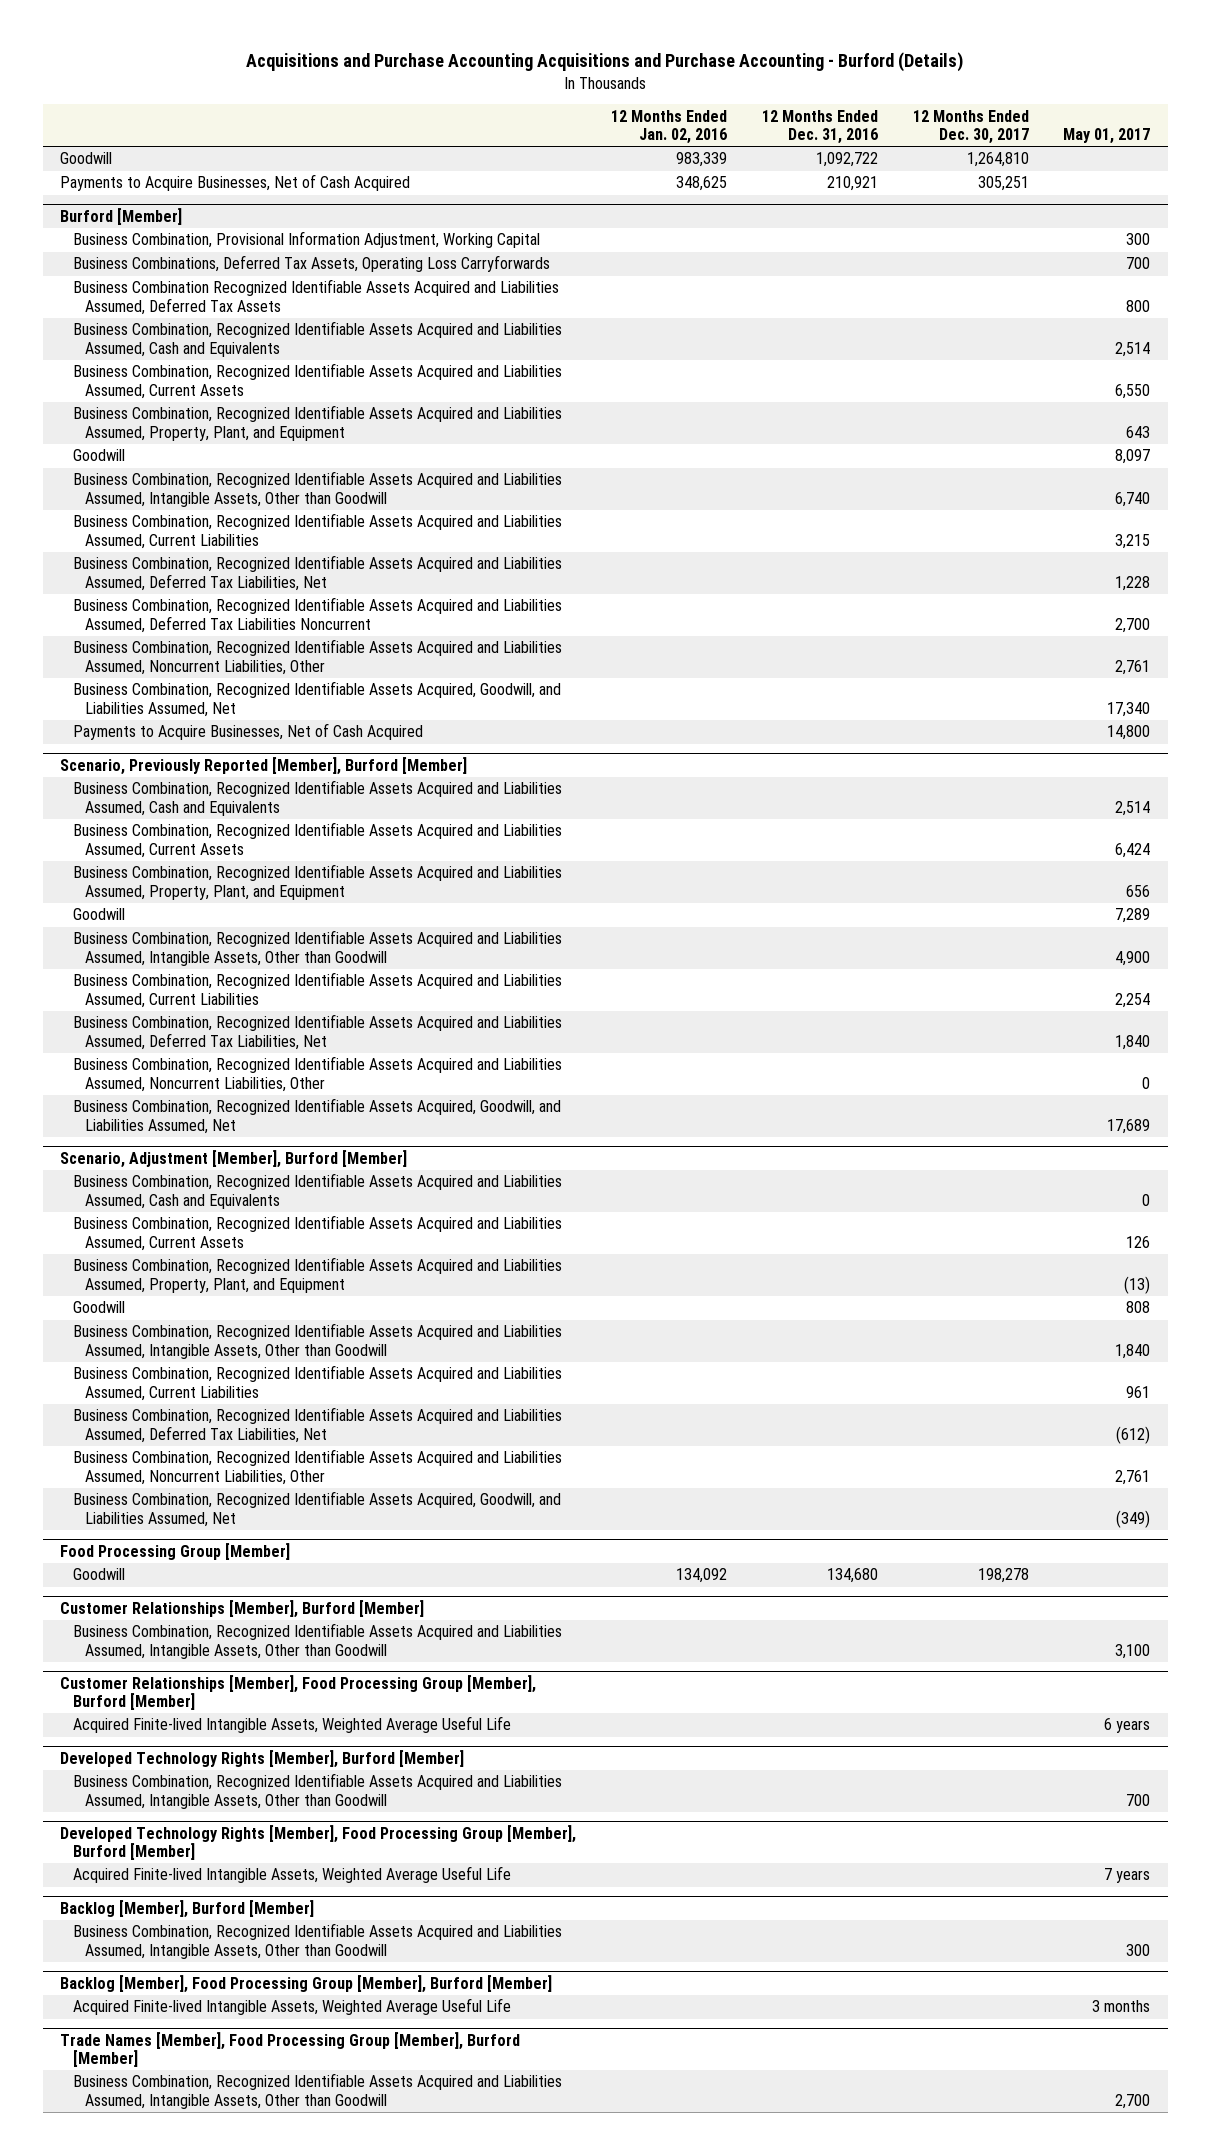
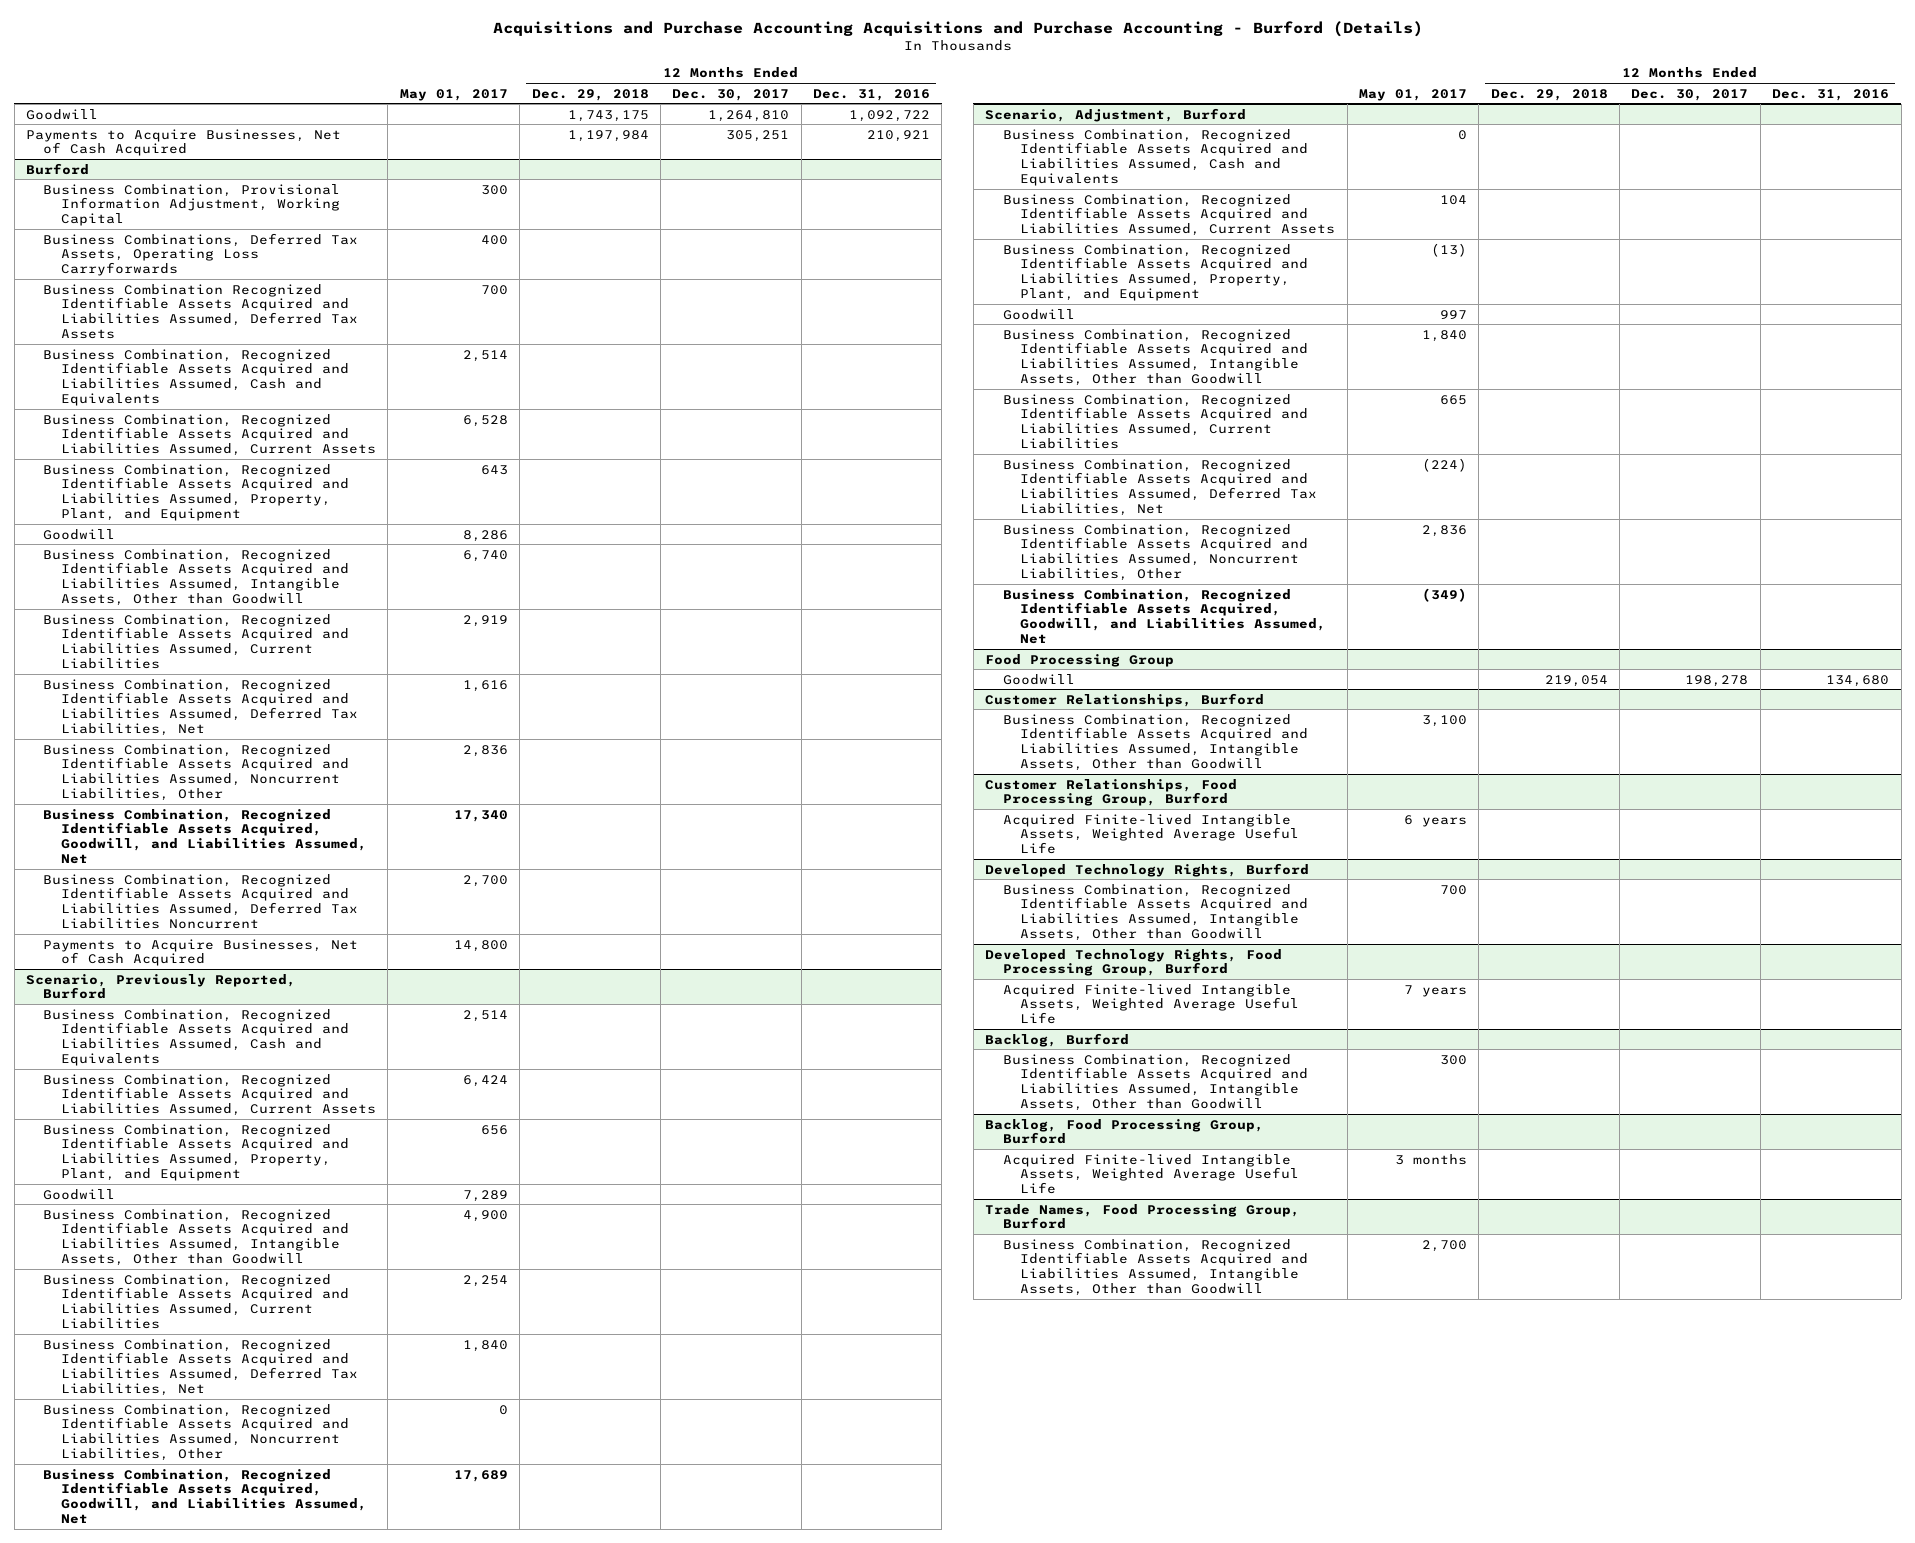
- | 12 Months Ended Jan. 02, 2016 | 12 Months Ended Dec. 31, 2016 | 12 Months Ended Dec. 30, 2017 | May 01, 2017
+ | May 01, 2017 | 12 Months Ended Dec. 29, 2018 | 12 Months Ended Dec. 30, 2017 | 12 Months Ended Dec. 31, 2016
- Burford [Member]
+ Burford
- Business Combinations, Deferred Tax Assets, Operating Loss Carryforwards | | | | 700
- Business Combination Recognized Identifiable Assets Acquired and Liabilities Assumed, Deferred Tax Assets | | | | 800
+ Business Combinations, Deferred Tax Assets, Operating Loss Carryforwards | 400 | | |
+ Business Combination Recognized Identifiable Assets Acquired and Liabilities Assumed, Deferred Tax Assets | 700 | | |
- Business Combination, Recognized Identifiable Assets Acquired and Liabilities Assumed, Current Assets | | | | 6,550
+ Business Combination, Recognized Identifiable Assets Acquired and Liabilities Assumed, Current Assets | 6,528 | | |
- Goodwill | | | | 8,097
+ Goodwill | 8,286 | | |
- Business Combination, Recognized Identifiable Assets Acquired and Liabilities Assumed, Current Liabilities | | | | 3,215
- Business Combination, Recognized Identifiable Assets Acquired and Liabilities Assumed, Deferred Tax Liabilities, Net | | | | 1,228
- Business Combination, Recognized Identifiable Assets Acquired and Liabilities Assumed, Deferred Tax Liabilities Noncurrent | | | | 2,700
- Business Combination, Recognized Identifiable Assets Acquired and Liabilities Assumed, Noncurrent Liabilities, Other | | | | 2,761
+ Business Combination, Recognized Identifiable Assets Acquired and Liabilities Assumed, Current Liabilities | 2,919 | | |
+ Business Combination, Recognized Identifiable Assets Acquired and Liabilities Assumed, Deferred Tax Liabilities, Net | 1,616 | | |
+ Business Combination, Recognized Identifiable Assets Acquired and Liabilities Assumed, Noncurrent Liabilities, Other | 2,836 | | |
+ Business Combination, Recognized Identifiable Assets Acquired and Liabilities Assumed, Deferred Tax Liabilities Noncurrent | 2,700 | | |
- Scenario, Previously Reported [Member], Burford [Member]
+ Scenario, Previously Reported, Burford
- Scenario, Adjustment [Member], Burford [Member]
+ Scenario, Adjustment, Burford
- Business Combination, Recognized Identifiable Assets Acquired and Liabilities Assumed, Current Assets | | | | 126
+ Business Combination, Recognized Identifiable Assets Acquired and Liabilities Assumed, Current Assets | 104 | | |
- Goodwill | | | | 808
+ Goodwill | 997 | | |
- Business Combination, Recognized Identifiable Assets Acquired and Liabilities Assumed, Current Liabilities | | | | 961
- Business Combination, Recognized Identifiable Assets Acquired and Liabilities Assumed, Deferred Tax Liabilities, Net | | | | (612)
- Business Combination, Recognized Identifiable Assets Acquired and Liabilities Assumed, Noncurrent Liabilities, Other | | | | 2,761
+ Business Combination, Recognized Identifiable Assets Acquired and Liabilities Assumed, Current Liabilities | 665 | | |
+ Business Combination, Recognized Identifiable Assets Acquired and Liabilities Assumed, Deferred Tax Liabilities, Net | (224) | | |
+ Business Combination, Recognized Identifiable Assets Acquired and Liabilities Assumed, Noncurrent Liabilities, Other | 2,836 | | |
- Food Processing Group [Member]
+ Food Processing Group
- Customer Relationships [Member], Burford [Member]
+ Customer Relationships, Burford
- Customer Relationships [Member], Food Processing Group [Member], Burford [Member]
+ Customer Relationships, Food Processing Group, Burford
- Developed Technology Rights [Member], Burford [Member]
+ Developed Technology Rights, Burford
- Developed Technology Rights [Member], Food Processing Group [Member], Burford [Member]
+ Developed Technology Rights, Food Processing Group, Burford
- Backlog [Member], Burford [Member]
+ Backlog, Burford
- Backlog [Member], Food Processing Group [Member], Burford [Member]
+ Backlog, Food Processing Group, Burford
- Trade Names [Member], Food Processing Group [Member], Burford [Member]
+ Trade Names, Food Processing Group, Burford

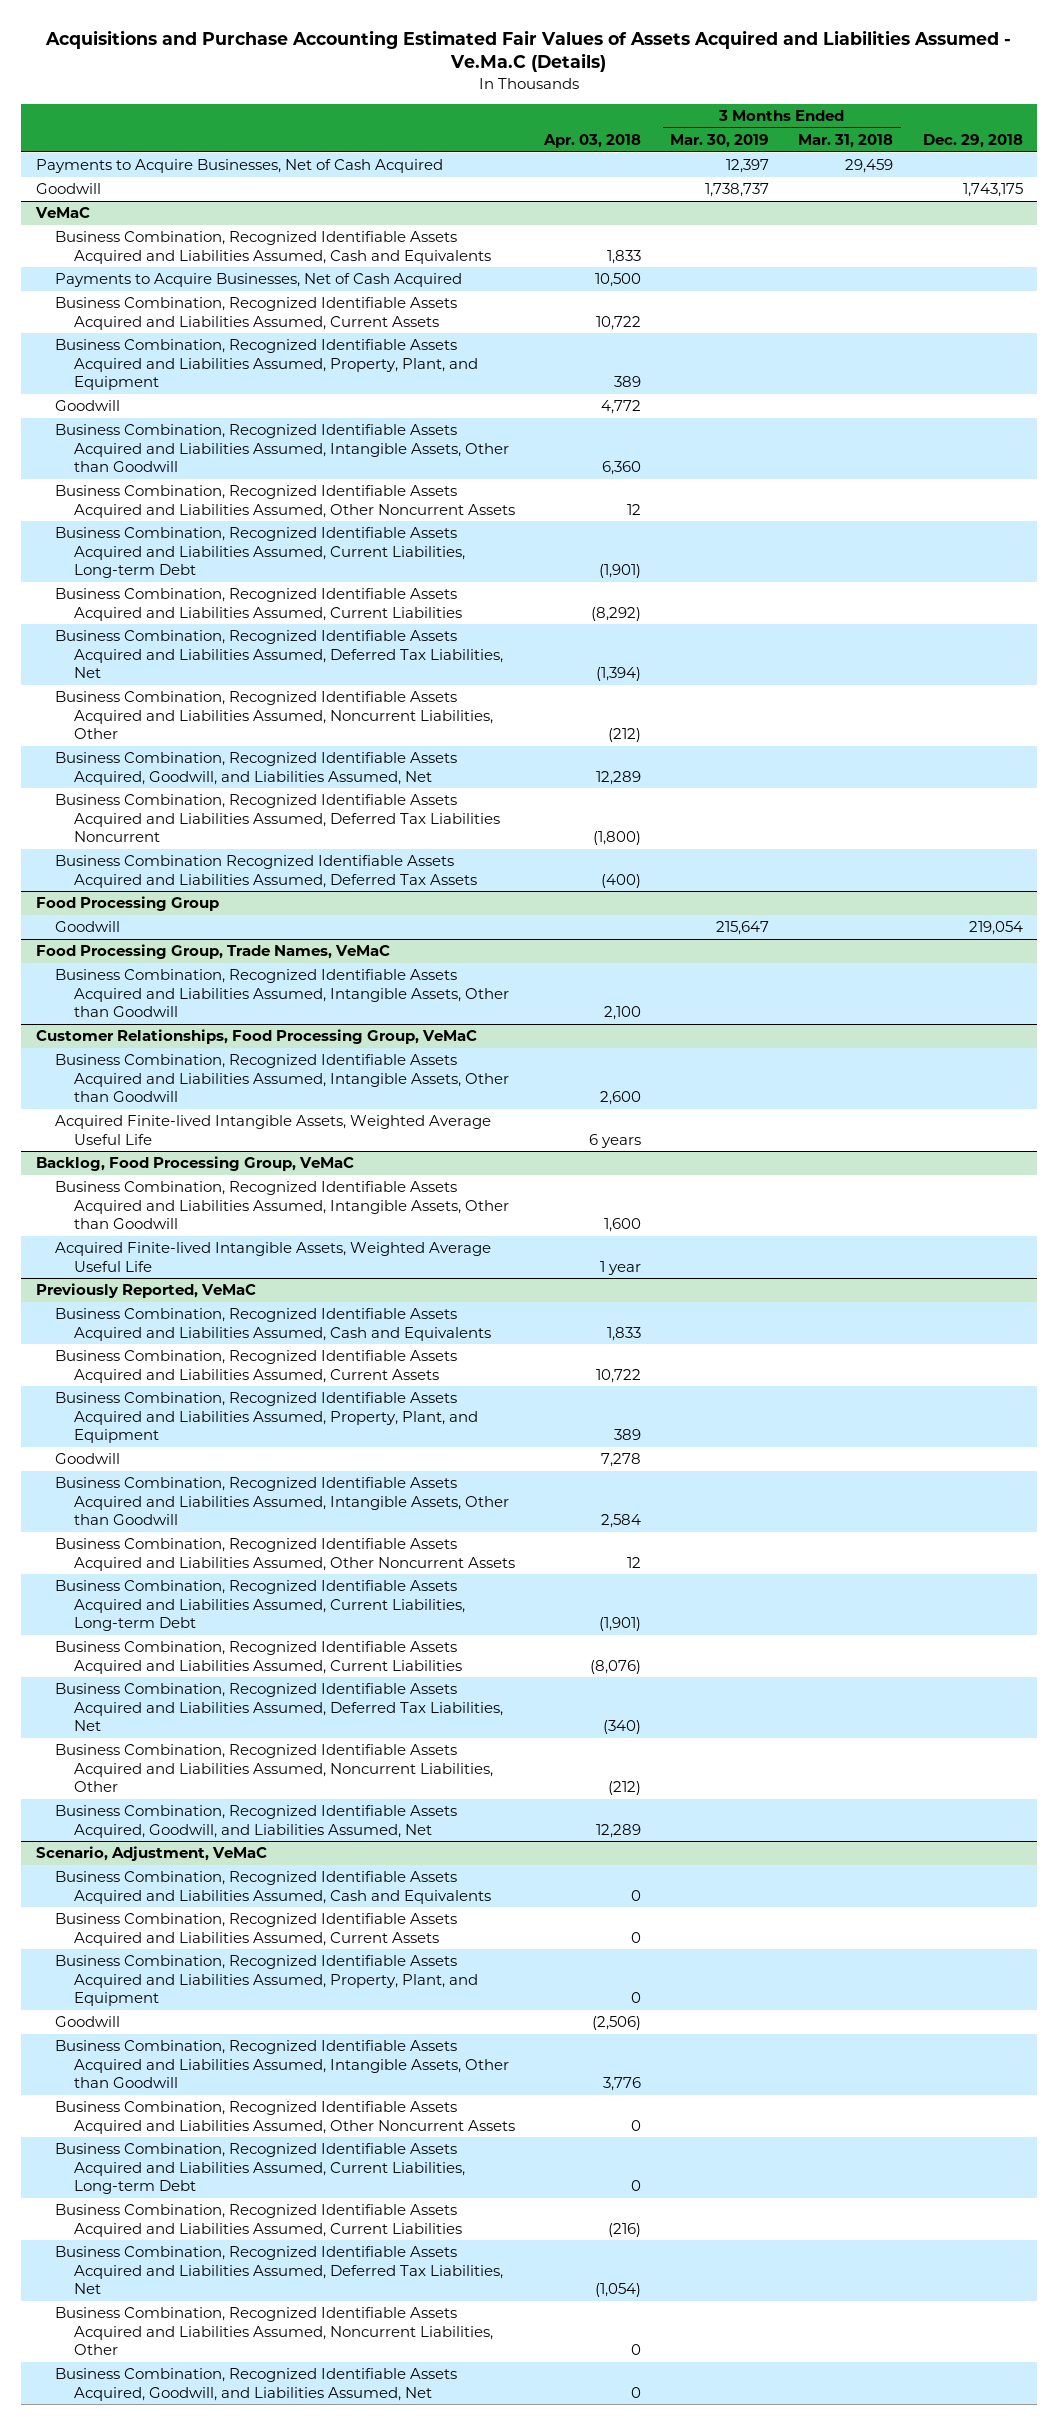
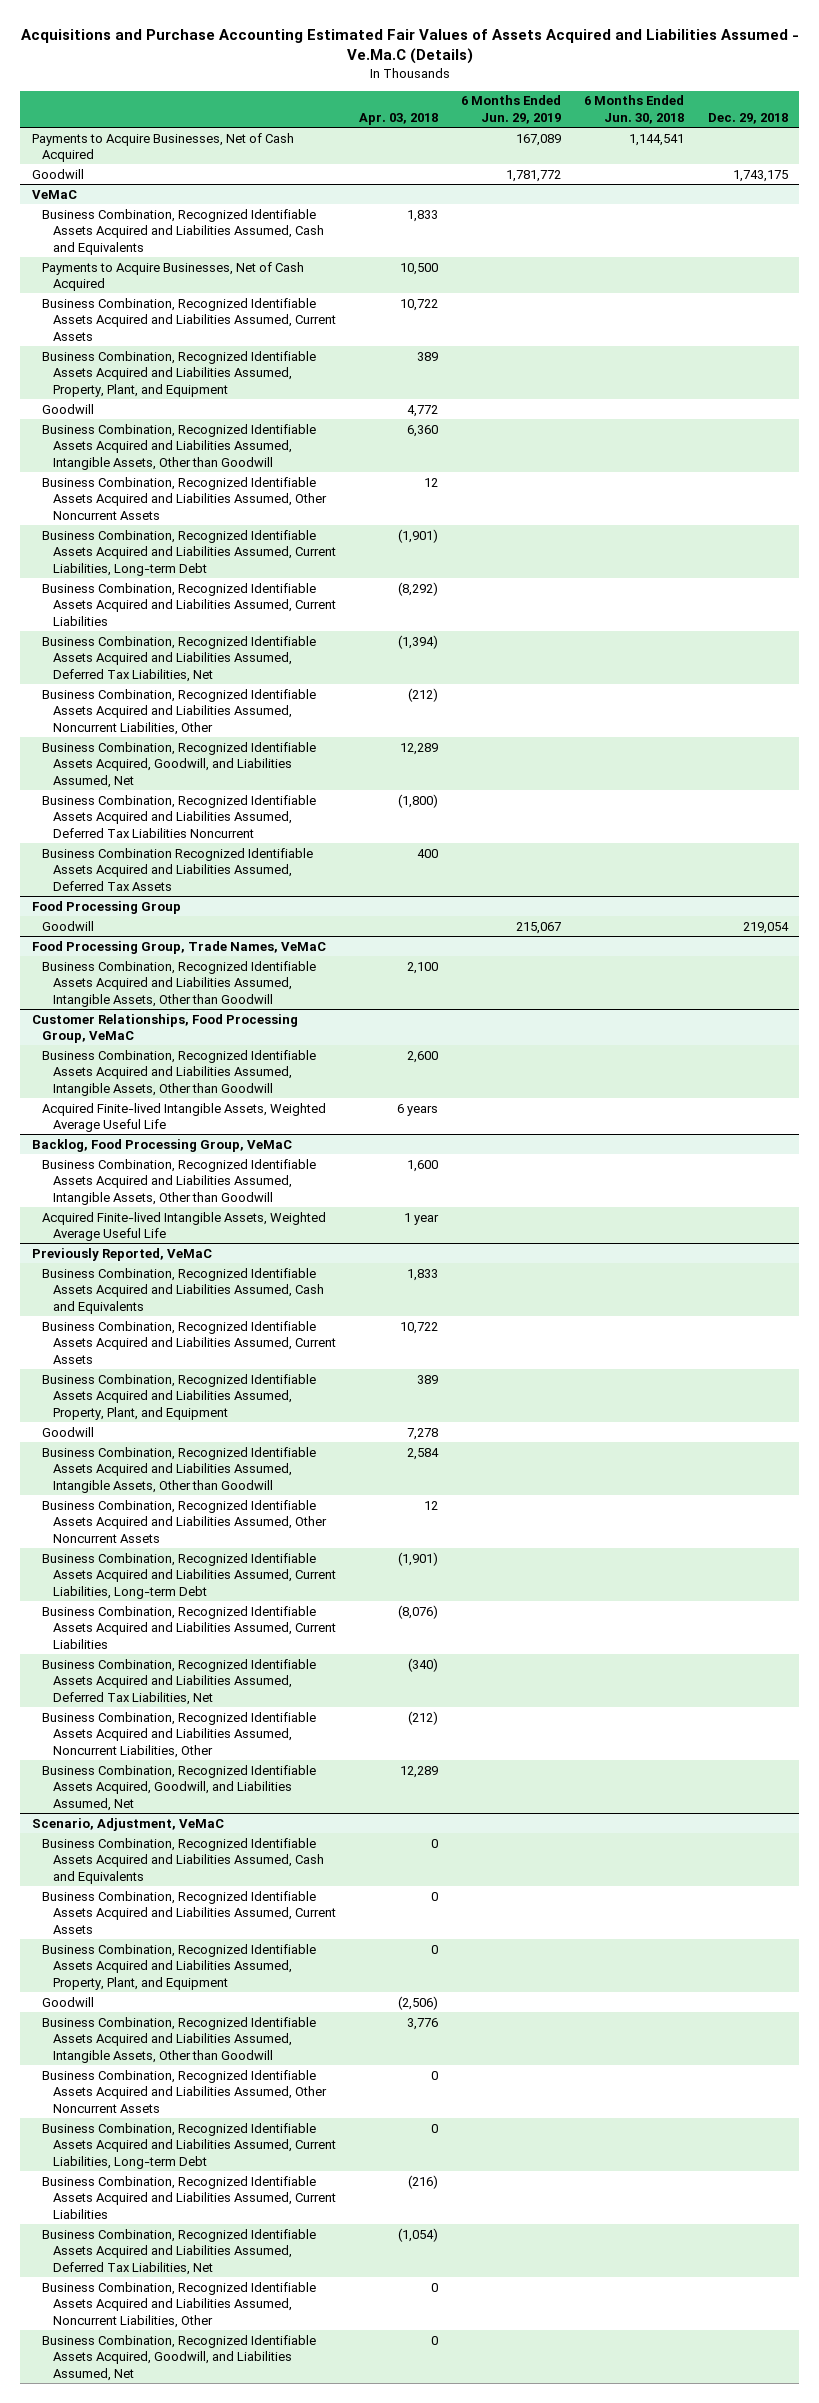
- | Apr. 03, 2018 | 3 Months Ended Mar. 30, 2019 | 3 Months Ended Mar. 31, 2018 | Dec. 29, 2018
+ | Apr. 03, 2018 | 6 Months Ended Jun. 29, 2019 | 6 Months Ended Jun. 30, 2018 | Dec. 29, 2018
@ VeMaC
- Business Combination Recognized Identifiable Assets Acquired and Liabilities Assumed, Deferred Tax Assets | (400) | | |
+ Business Combination Recognized Identifiable Assets Acquired and Liabilities Assumed, Deferred Tax Assets | 400 | | |

